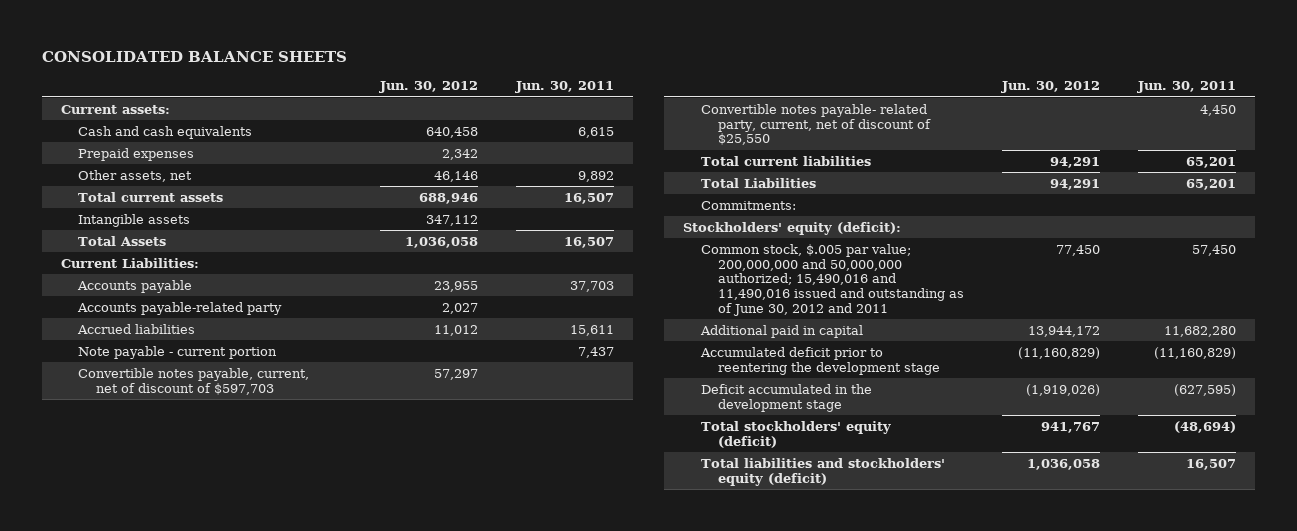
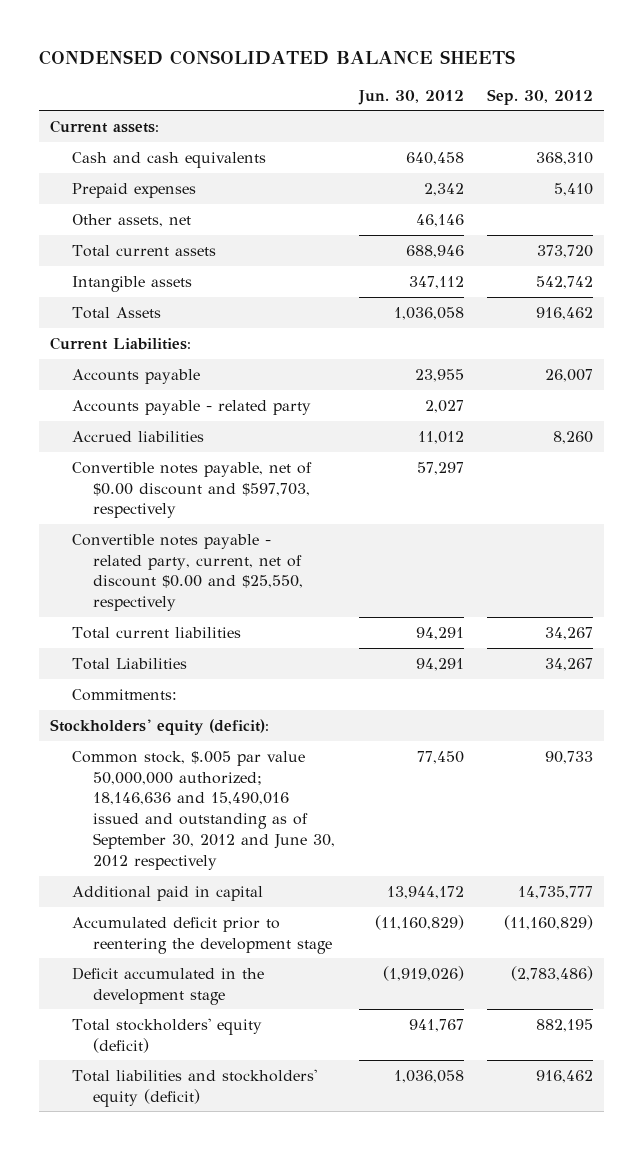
- CONSOLIDATED BALANCE SHEETS
+ CONDENSED CONSOLIDATED BALANCE SHEETS
- | Jun. 30, 2012 | Jun. 30, 2011
+ | Jun. 30, 2012 | Sep. 30, 2012
- Accounts payable-related party | 2,027 |
+ Accounts payable - related party | 2,027 |
- Note payable - current portion | | 7,437
- Convertible notes payable, current, net of discount of $597,703 | 57,297 |
- Convertible notes payable- related party, current, net of discount of $25,550 | | 4,450
+ Convertible notes payable, net of $0.00 discount and $597,703, respectively | 57,297 |
+ Convertible notes payable - related party, current, net of discount $0.00 and $25,550, respectively
- Common stock, $.005 par value; 200,000,000 and 50,000,000 authorized; 15,490,016 and 11,490,016 issued and outstanding as of June 30, 2012 and 2011 | 77,450 | 57,450
+ Common stock, $.005 par value 50,000,000 authorized; 18,146,636 and 15,490,016 issued and outstanding as of September 30, 2012 and June 30, 2012 respectively | 77,450 | 90,733

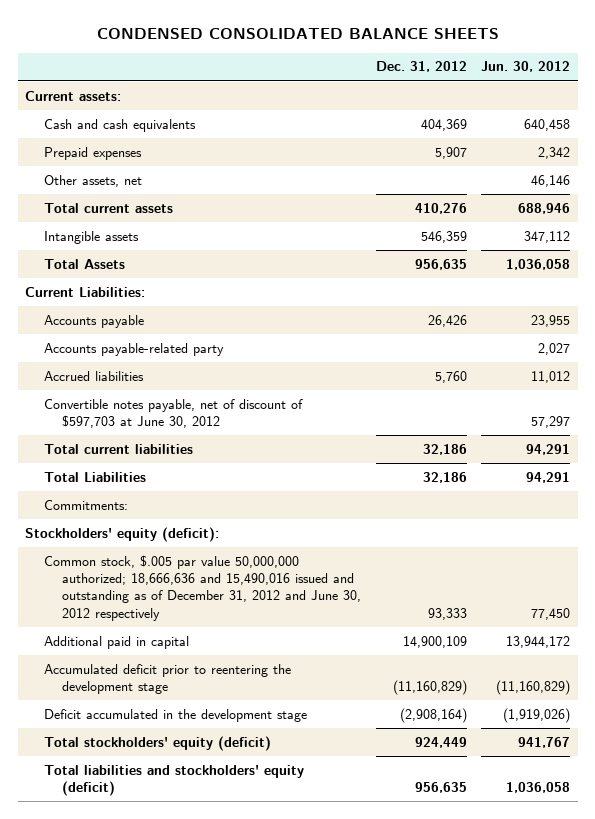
- | Jun. 30, 2012 | Sep. 30, 2012
+ | Dec. 31, 2012 | Jun. 30, 2012
- Accounts payable - related party | 2,027 |
+ Accounts payable-related party | | 2,027
- Convertible notes payable, net of $0.00 discount and $597,703, respectively | 57,297 |
- Convertible notes payable - related party, current, net of discount $0.00 and $25,550, respectively
+ Convertible notes payable, net of discount of $597,703 at June 30, 2012 | | 57,297
- Common stock, $.005 par value 50,000,000 authorized; 18,146,636 and 15,490,016 issued and outstanding as of September 30, 2012 and June 30, 2012 respectively | 77,450 | 90,733
+ Common stock, $.005 par value 50,000,000 authorized; 18,666,636 and 15,490,016 issued and outstanding as of December 31, 2012 and June 30, 2012 respectively | 93,333 | 77,450

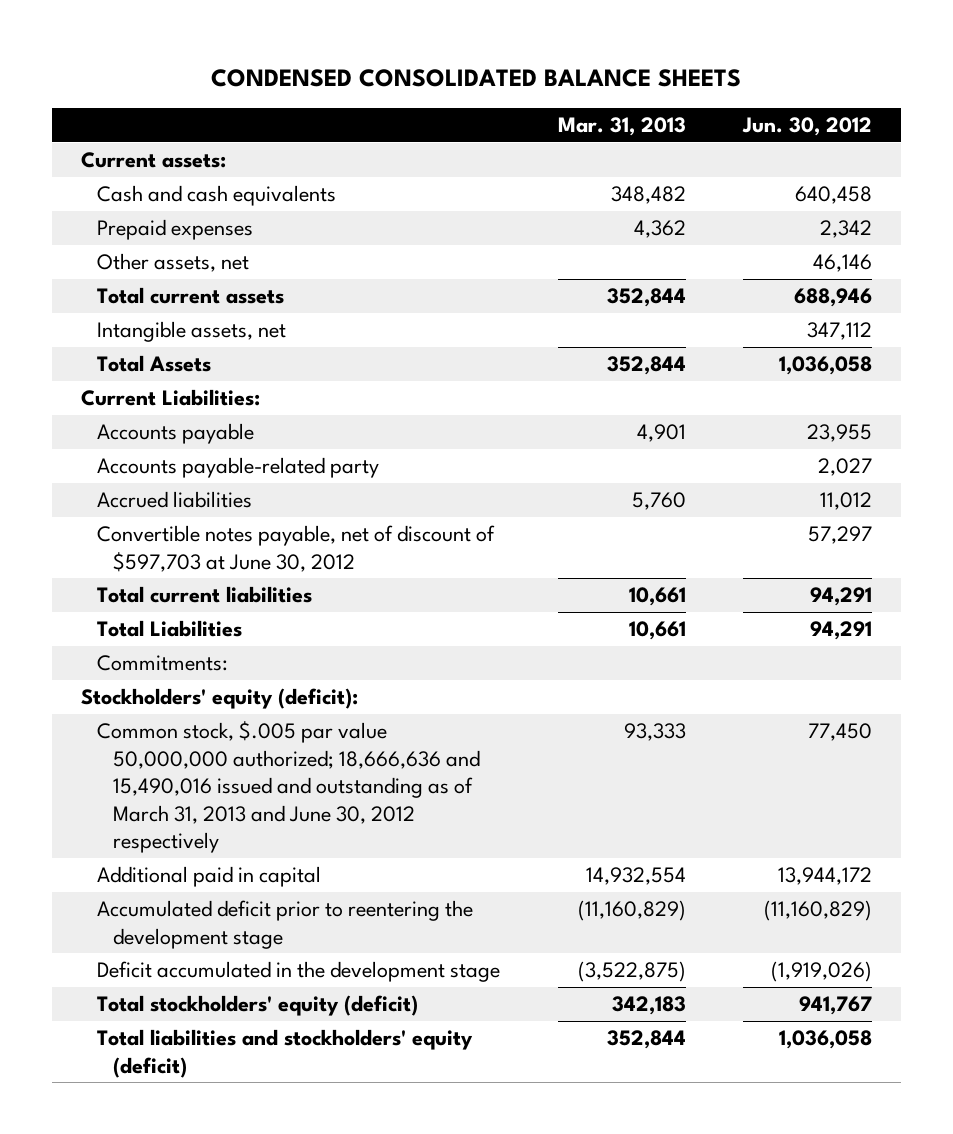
- | Dec. 31, 2012 | Jun. 30, 2012
+ | Mar. 31, 2013 | Jun. 30, 2012
- Intangible assets | 546,359 | 347,112
+ Intangible assets, net | | 347,112
- Common stock, $.005 par value 50,000,000 authorized; 18,666,636 and 15,490,016 issued and outstanding as of December 31, 2012 and June 30, 2012 respectively | 93,333 | 77,450
+ Common stock, $.005 par value 50,000,000 authorized; 18,666,636 and 15,490,016 issued and outstanding as of March 31, 2013 and June 30, 2012 respectively | 93,333 | 77,450

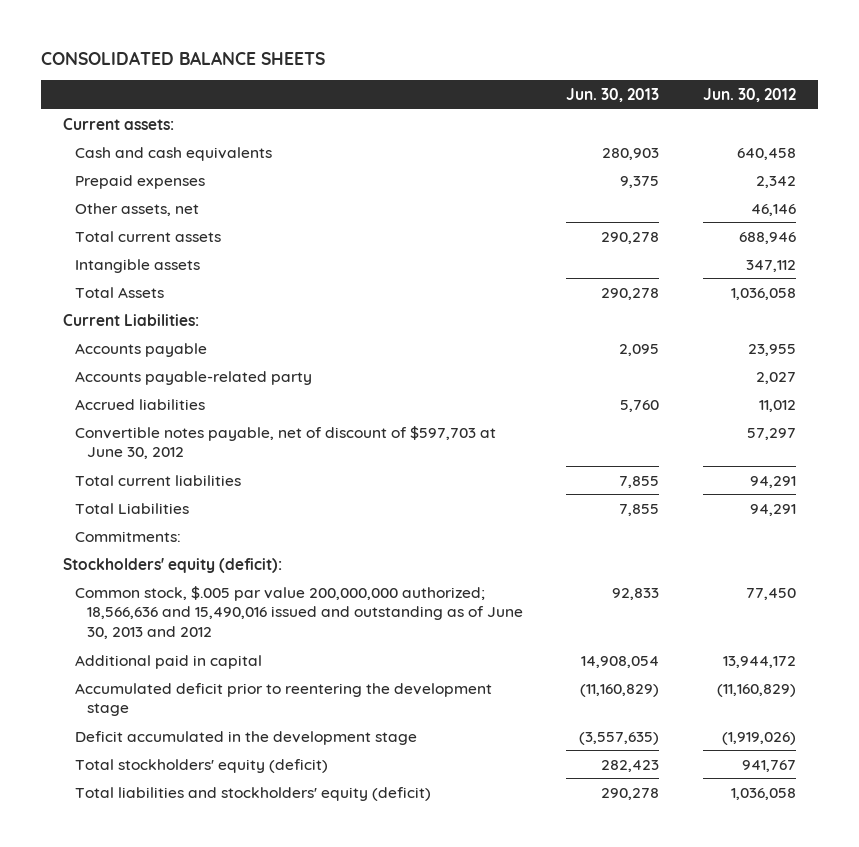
- CONDENSED CONSOLIDATED BALANCE SHEETS
+ CONSOLIDATED BALANCE SHEETS
- | Mar. 31, 2013 | Jun. 30, 2012
+ | Jun. 30, 2013 | Jun. 30, 2012
- Intangible assets, net | | 347,112
+ Intangible assets | | 347,112
- Common stock, $.005 par value 50,000,000 authorized; 18,666,636 and 15,490,016 issued and outstanding as of March 31, 2013 and June 30, 2012 respectively | 93,333 | 77,450
+ Common stock, $.005 par value 200,000,000 authorized; 18,566,636 and 15,490,016 issued and outstanding as of June 30, 2013 and 2012 | 92,833 | 77,450

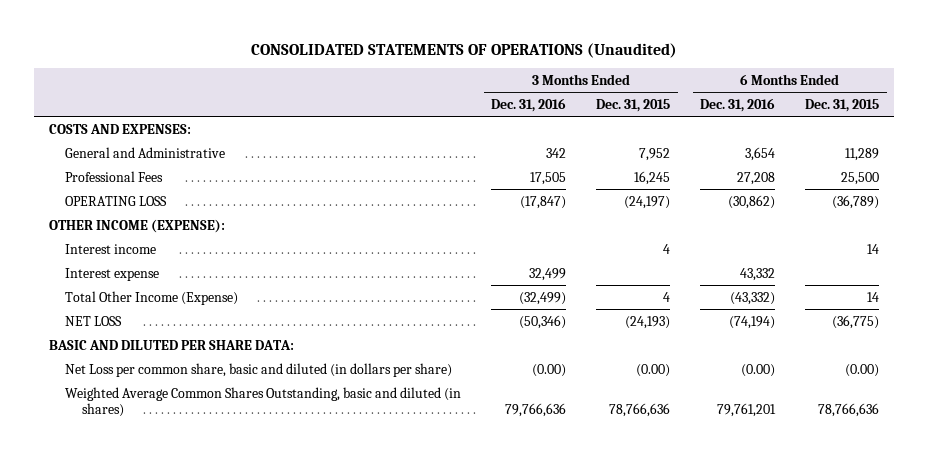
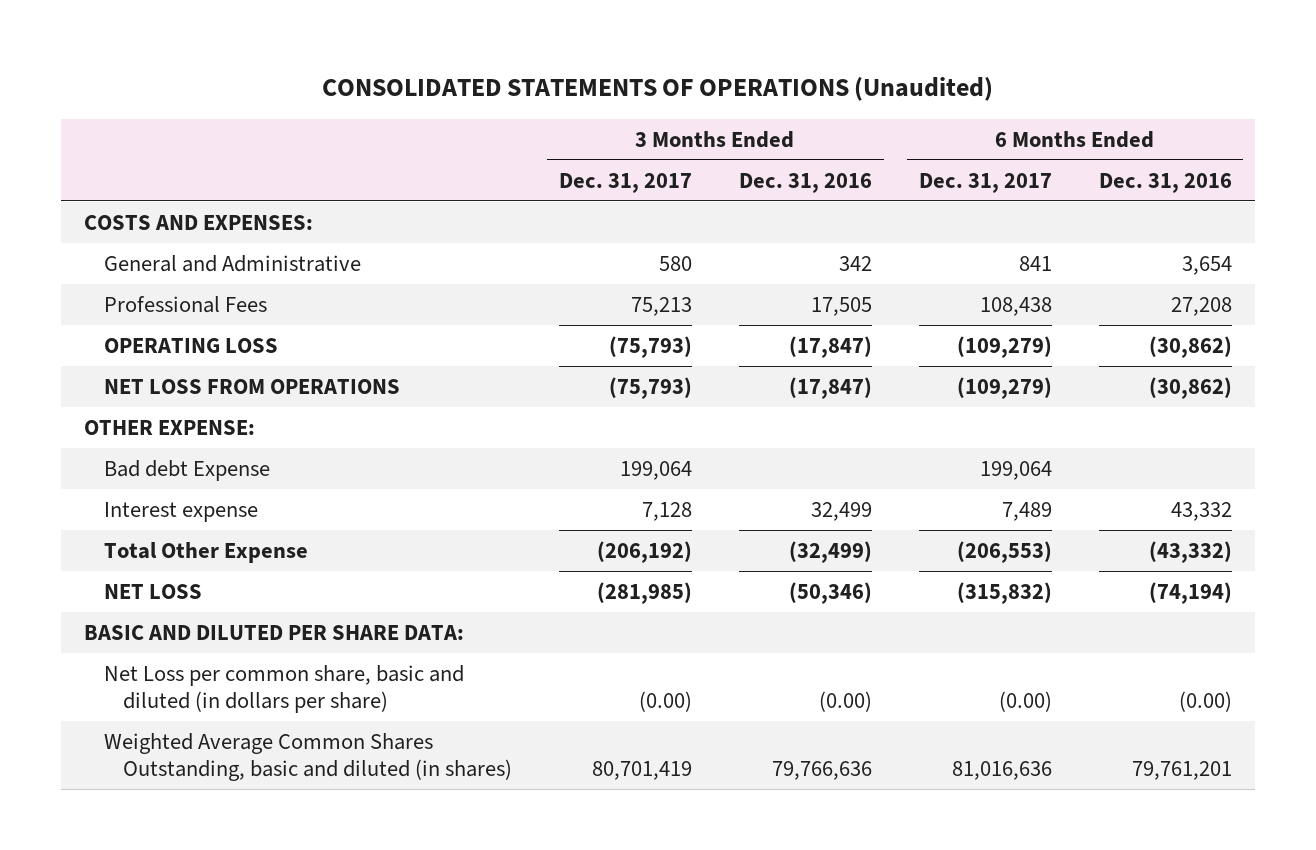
- | 3 Months Ended Dec. 31, 2016 | 3 Months Ended Dec. 31, 2015 | 6 Months Ended Dec. 31, 2016 | 6 Months Ended Dec. 31, 2015
+ | 3 Months Ended Dec. 31, 2017 | 3 Months Ended Dec. 31, 2016 | 6 Months Ended Dec. 31, 2017 | 6 Months Ended Dec. 31, 2016
- OTHER INCOME (EXPENSE):
- Interest income | | 4 | | 14
+ NET LOSS FROM OPERATIONS | (75,793) | (17,847) | (109,279) | (30,862)
+ OTHER EXPENSE:
+ Bad debt Expense | 199,064 | | 199,064 |
- Total Other Income (Expense) | (32,499) | 4 | (43,332) | 14
+ Total Other Expense | (206,192) | (32,499) | (206,553) | (43,332)

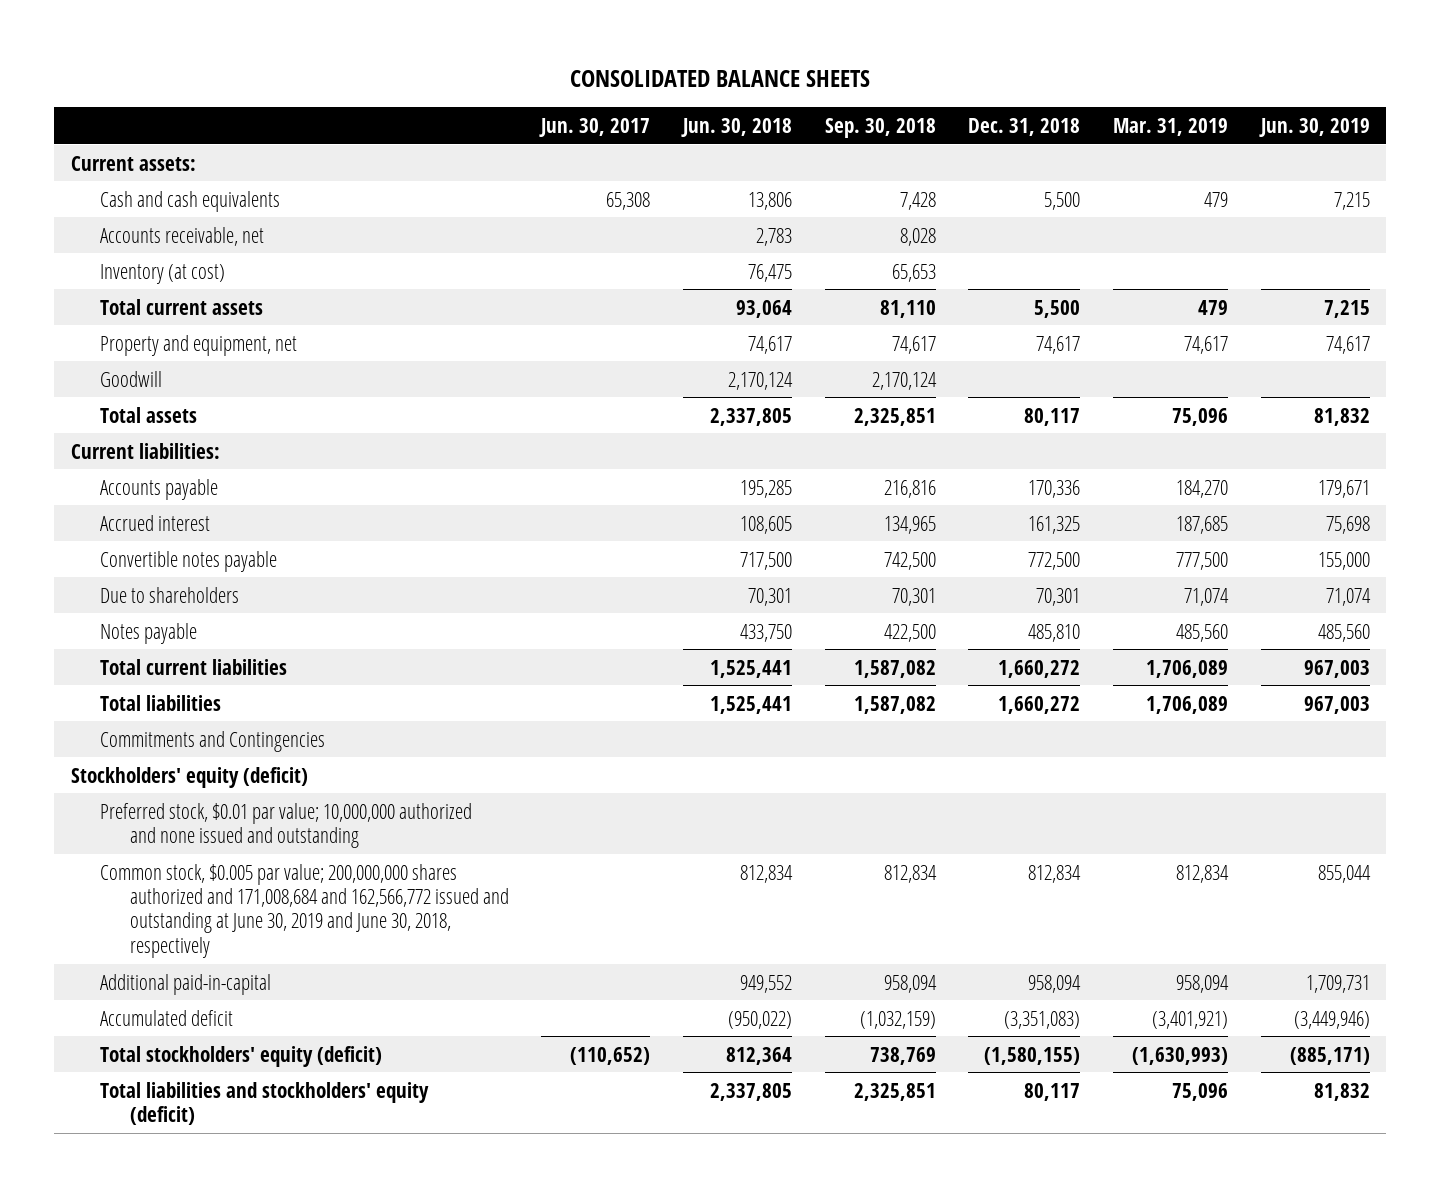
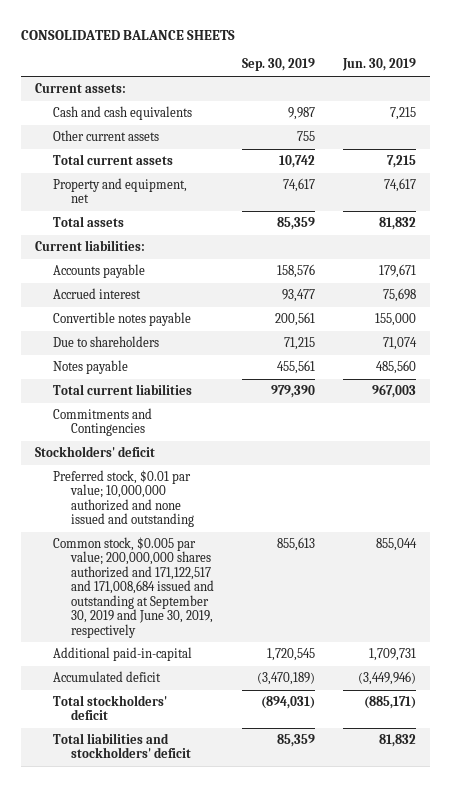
- | Jun. 30, 2017 | Jun. 30, 2018 | Sep. 30, 2018 | Dec. 31, 2018 | Mar. 31, 2019 | Jun. 30, 2019
+ | Sep. 30, 2019 | Jun. 30, 2019
- Accounts receivable, net | | 2,783 | 8,028 | | |
- Inventory (at cost) | | 76,475 | 65,653 | | |
+ Other current assets | 755 |
- Goodwill | | 2,170,124 | 2,170,124 | | |
- Total liabilities | | 1,525,441 | 1,587,082 | 1,660,272 | 1,706,089 | 967,003
- Stockholders' equity (deficit)
+ Stockholders' deficit
- Common stock, $0.005 par value; 200,000,000 shares authorized and 171,008,684 and 162,566,772 issued and outstanding at June 30, 2019 and June 30, 2018, respectively | | 812,834 | 812,834 | 812,834 | 812,834 | 855,044
+ Common stock, $0.005 par value; 200,000,000 shares authorized and 171,122,517 and 171,008,684 issued and outstanding at September 30, 2019 and June 30, 2019, respectively | 855,613 | 855,044
- Total stockholders' equity (deficit) | (110,652) | 812,364 | 738,769 | (1,580,155) | (1,630,993) | (885,171)
- Total liabilities and stockholders' equity (deficit) | | 2,337,805 | 2,325,851 | 80,117 | 75,096 | 81,832
+ Total stockholders' deficit | (894,031) | (885,171)
+ Total liabilities and stockholders' deficit | 85,359 | 81,832

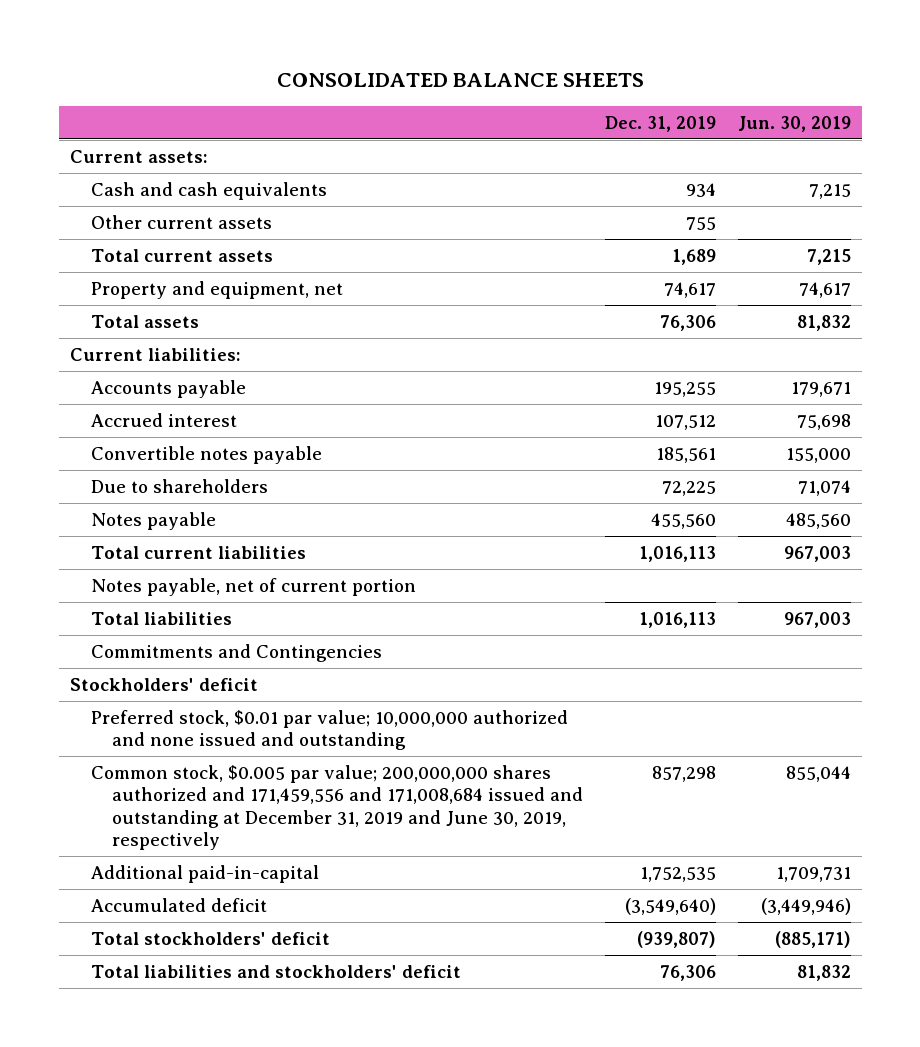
- | Sep. 30, 2019 | Jun. 30, 2019
+ | Dec. 31, 2019 | Jun. 30, 2019
+ Notes payable, net of current portion
+ Total liabilities | 1,016,113 | 967,003
- Common stock, $0.005 par value; 200,000,000 shares authorized and 171,122,517 and 171,008,684 issued and outstanding at September 30, 2019 and June 30, 2019, respectively | 855,613 | 855,044
+ Common stock, $0.005 par value; 200,000,000 shares authorized and 171,459,556 and 171,008,684 issued and outstanding at December 31, 2019 and June 30, 2019, respectively | 857,298 | 855,044

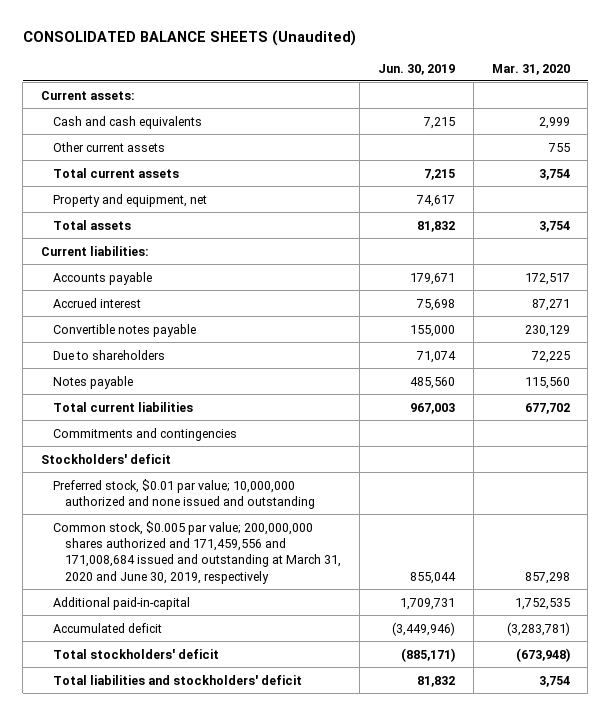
- CONSOLIDATED BALANCE SHEETS
+ CONSOLIDATED BALANCE SHEETS (Unaudited)
- | Dec. 31, 2019 | Jun. 30, 2019
+ | Jun. 30, 2019 | Mar. 31, 2020
- Notes payable, net of current portion
- Total liabilities | 1,016,113 | 967,003
- Commitments and Contingencies
+ Commitments and contingencies
- Common stock, $0.005 par value; 200,000,000 shares authorized and 171,459,556 and 171,008,684 issued and outstanding at December 31, 2019 and June 30, 2019, respectively | 857,298 | 855,044
+ Common stock, $0.005 par value; 200,000,000 shares authorized and 171,459,556 and 171,008,684 issued and outstanding at March 31, 2020 and June 30, 2019, respectively | 855,044 | 857,298

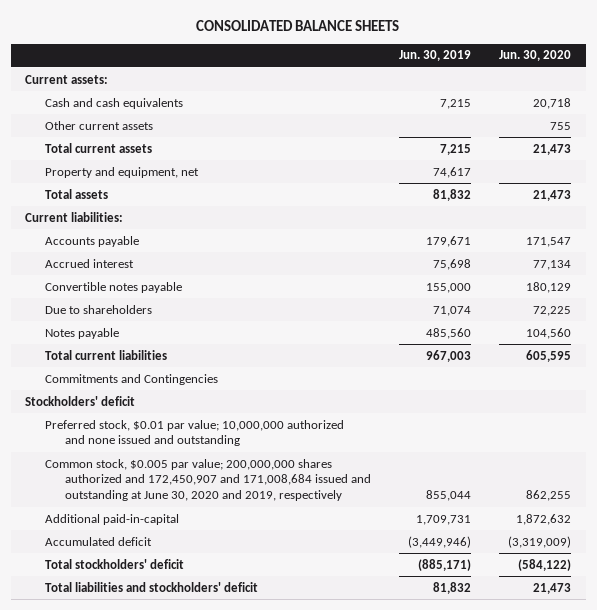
- CONSOLIDATED BALANCE SHEETS (Unaudited)
+ CONSOLIDATED BALANCE SHEETS
- | Jun. 30, 2019 | Mar. 31, 2020
+ | Jun. 30, 2019 | Jun. 30, 2020
- Commitments and contingencies
+ Commitments and Contingencies
- Common stock, $0.005 par value; 200,000,000 shares authorized and 171,459,556 and 171,008,684 issued and outstanding at March 31, 2020 and June 30, 2019, respectively | 855,044 | 857,298
+ Common stock, $0.005 par value; 200,000,000 shares authorized and 172,450,907 and 171,008,684 issued and outstanding at June 30, 2020 and 2019, respectively | 855,044 | 862,255

